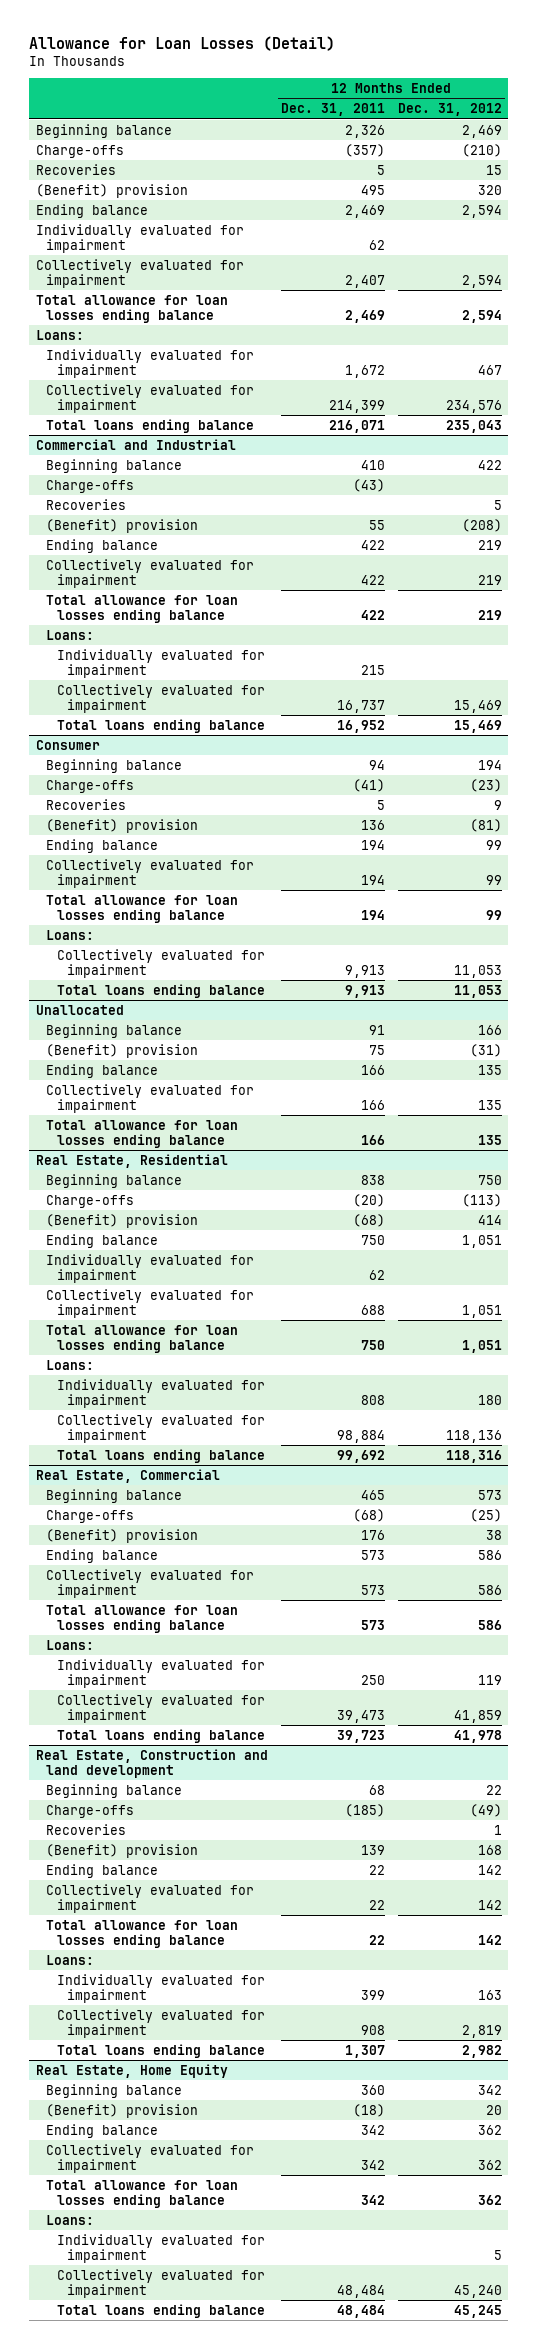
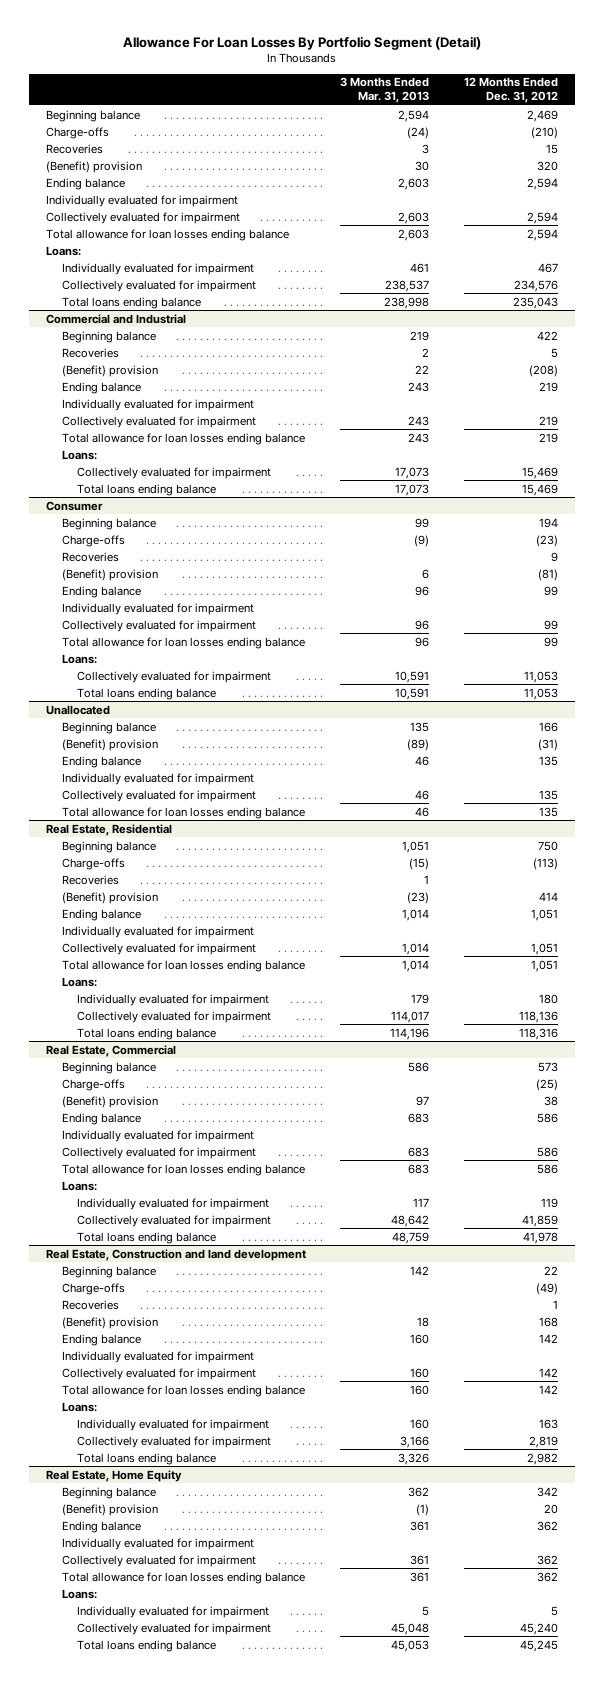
- Allowance for Loan Losses (Detail)
+ Allowance For Loan Losses By Portfolio Segment (Detail)
- | 12 Months Ended Dec. 31, 2011 | 12 Months Ended Dec. 31, 2012
+ | 3 Months Ended Mar. 31, 2013 | 12 Months Ended Dec. 31, 2012
@ Commercial and Industrial
- Charge-offs | (43) |
moved up: Individually evaluated for impairment
@ Consumer
+ Individually evaluated for impairment
@ Unallocated
+ Individually evaluated for impairment
@ Real Estate, Residential
+ Recoveries | 1 |
@ Real Estate, Commercial
+ Individually evaluated for impairment
@ Real Estate, Construction and land development
+ Individually evaluated for impairment
@ Real Estate, Home Equity
+ Individually evaluated for impairment

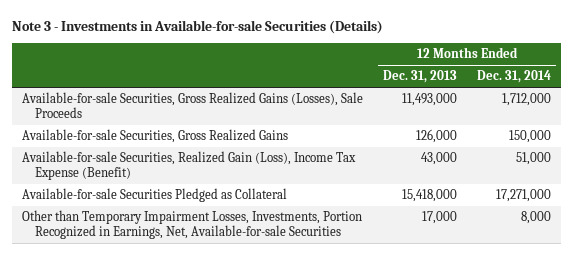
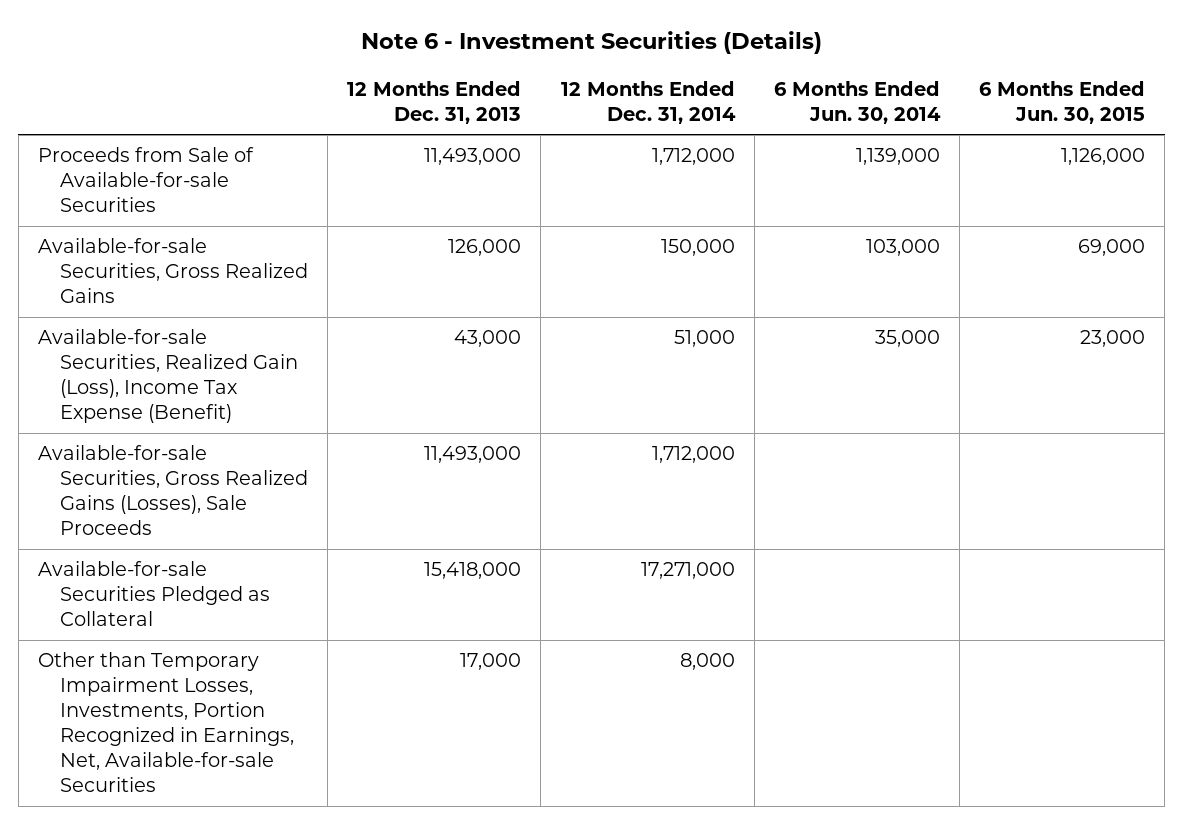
- Note 3 - Investments in Available-for-sale Securities (Details)
+ Note 6 - Investment Securities (Details)
- | 12 Months Ended Dec. 31, 2013 | 12 Months Ended Dec. 31, 2014
+ | 12 Months Ended Dec. 31, 2013 | 12 Months Ended Dec. 31, 2014 | 6 Months Ended Jun. 30, 2014 | 6 Months Ended Jun. 30, 2015
+ Proceeds from Sale of Available-for-sale Securities | 11,493,000 | 1,712,000 | 1,139,000 | 1,126,000
moved down: Available-for-sale Securities, Gross Realized Gains (Losses), Sale Proceeds | 11,493,000 | 1,712,000 | |

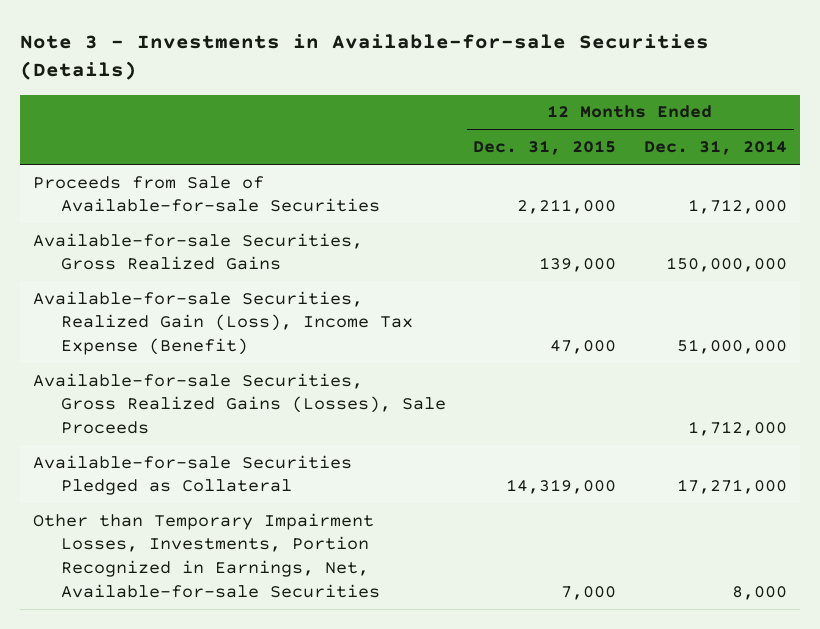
- Note 6 - Investment Securities (Details)
+ Note 3 - Investments in Available-for-sale Securities (Details)
- | 12 Months Ended Dec. 31, 2013 | 12 Months Ended Dec. 31, 2014 | 6 Months Ended Jun. 30, 2014 | 6 Months Ended Jun. 30, 2015
+ | 12 Months Ended Dec. 31, 2015 | 12 Months Ended Dec. 31, 2014
- Available-for-sale Securities, Gross Realized Gains | 126,000 | 150,000 | 103,000 | 69,000
- Available-for-sale Securities, Realized Gain (Loss), Income Tax Expense (Benefit) | 43,000 | 51,000 | 35,000 | 23,000
+ Available-for-sale Securities, Gross Realized Gains | 139,000 | 150,000,000
+ Available-for-sale Securities, Realized Gain (Loss), Income Tax Expense (Benefit) | 47,000 | 51,000,000

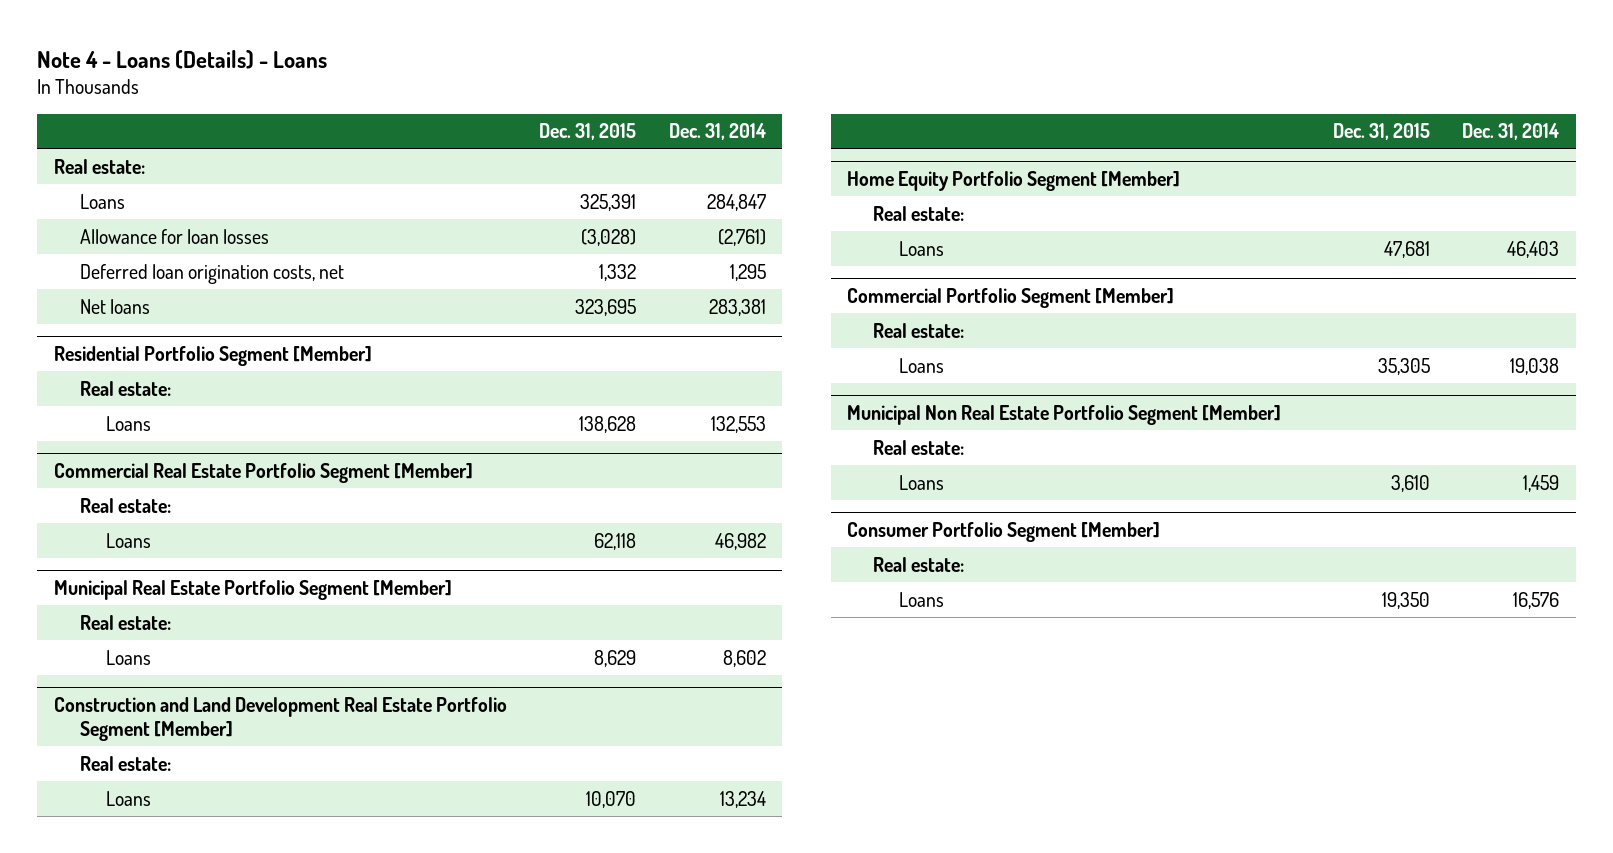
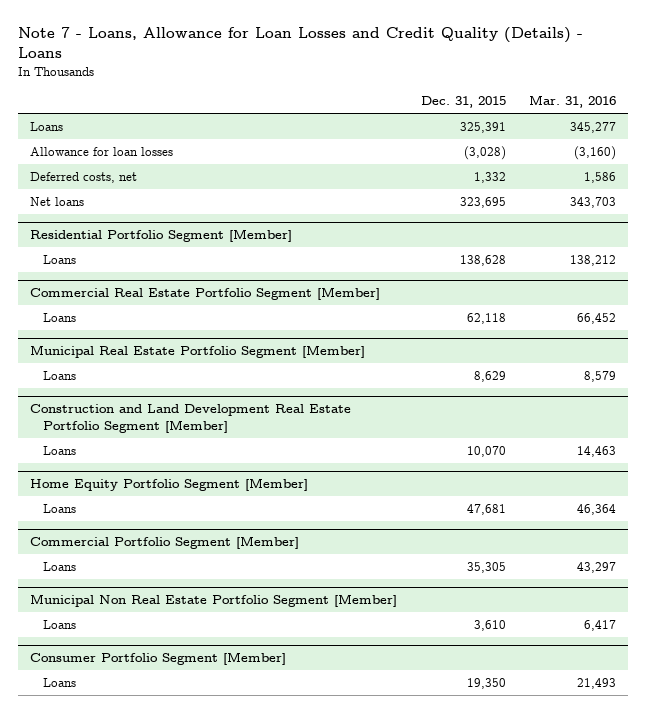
- Note 4 - Loans (Details) - Loans
+ Note 7 - Loans, Allowance for Loan Losses and Credit Quality (Details) - Loans
- | Dec. 31, 2015 | Dec. 31, 2014
+ | Dec. 31, 2015 | Mar. 31, 2016
- Real estate:
- Deferred loan origination costs, net | 1,332 | 1,295
+ Deferred costs, net | 1,332 | 1,586
@ Residential Portfolio Segment [Member]
- Real estate:
@ Commercial Real Estate Portfolio Segment [Member]
- Real estate:
@ Municipal Real Estate Portfolio Segment [Member]
- Real estate:
@ Construction and Land Development Real Estate Portfolio Segment [Member]
- Real estate:
@ Home Equity Portfolio Segment [Member]
- Real estate:
@ Commercial Portfolio Segment [Member]
- Real estate:
@ Municipal Non Real Estate Portfolio Segment [Member]
- Real estate:
@ Consumer Portfolio Segment [Member]
- Real estate:

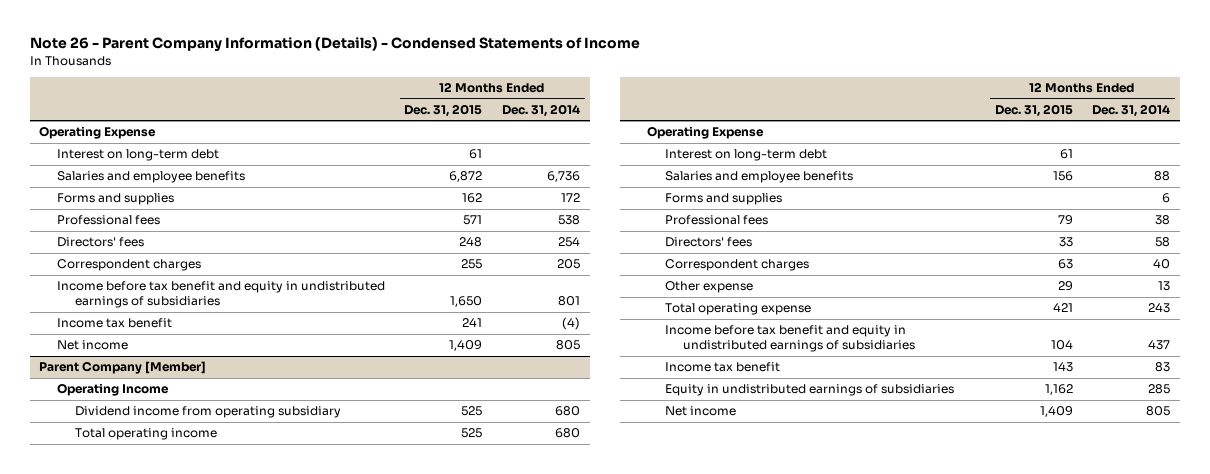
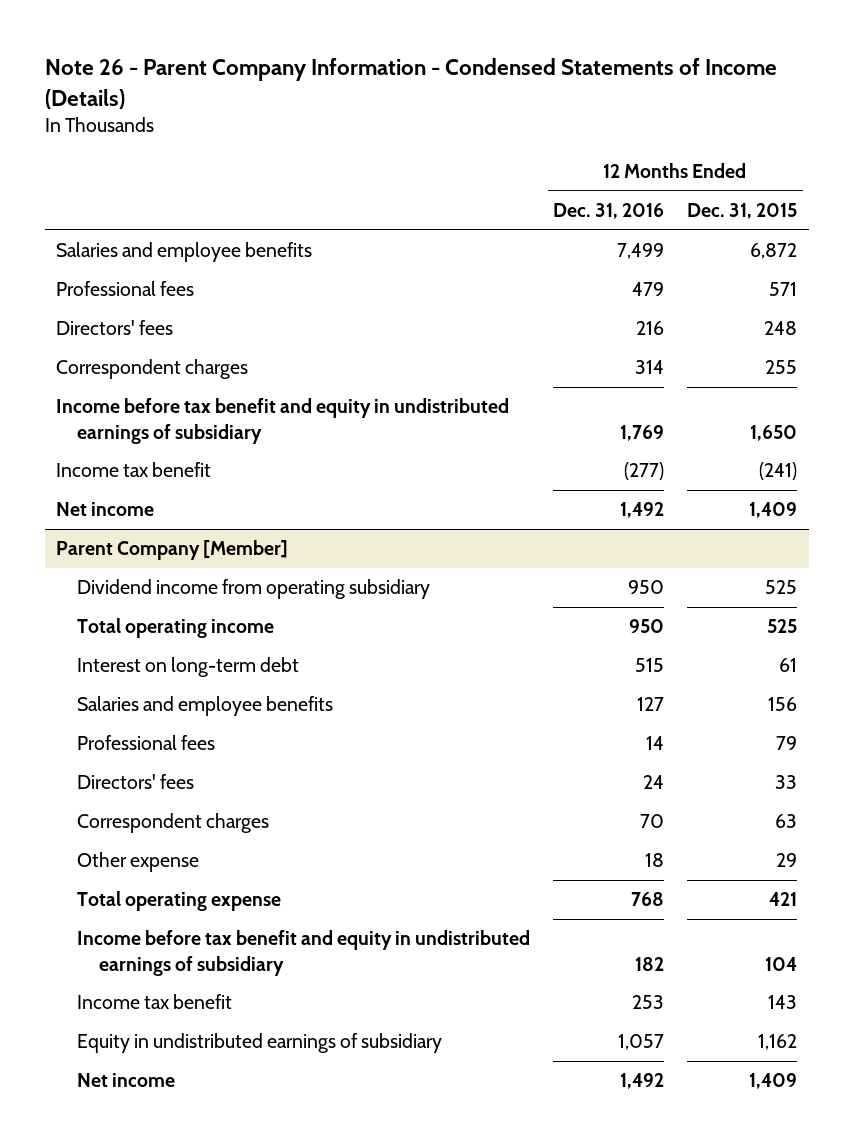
- Note 26 - Parent Company Information (Details) - Condensed Statements of Income
+ Note 26 - Parent Company Information - Condensed Statements of Income (Details)
- | 12 Months Ended Dec. 31, 2015 | 12 Months Ended Dec. 31, 2014
+ | 12 Months Ended Dec. 31, 2016 | 12 Months Ended Dec. 31, 2015
- Operating Expense
- Interest on long-term debt | 61 |
- Forms and supplies | 162 | 172
- Income before tax benefit and equity in undistributed earnings of subsidiaries | 1,650 | 801
- Income tax benefit | 241 | (4)
+ Income before tax benefit and equity in undistributed earnings of subsidiary | 1,769 | 1,650
+ Income tax benefit | (277) | (241)
@ Parent Company [Member]
- Operating Income
- Operating Expense
- Forms and supplies | | 6
- Income before tax benefit and equity in undistributed earnings of subsidiaries | 104 | 437
+ Income before tax benefit and equity in undistributed earnings of subsidiary | 182 | 104
- Equity in undistributed earnings of subsidiaries | 1,162 | 285
+ Equity in undistributed earnings of subsidiary | 1,057 | 1,162

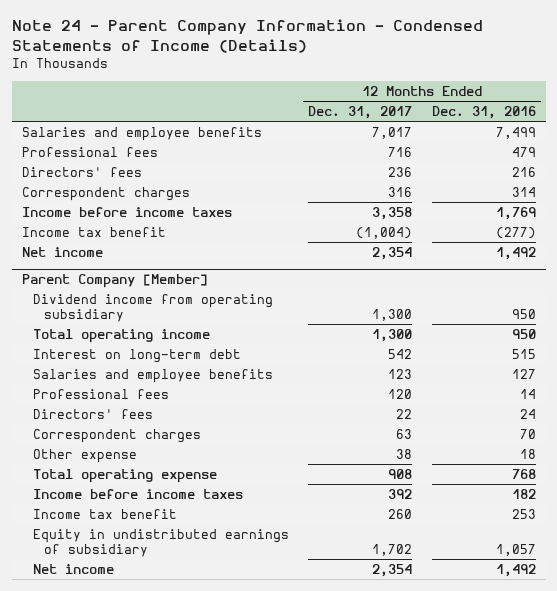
- Note 26 - Parent Company Information - Condensed Statements of Income (Details)
+ Note 24 - Parent Company Information - Condensed Statements of Income (Details)
- | 12 Months Ended Dec. 31, 2016 | 12 Months Ended Dec. 31, 2015
+ | 12 Months Ended Dec. 31, 2017 | 12 Months Ended Dec. 31, 2016
- Income before tax benefit and equity in undistributed earnings of subsidiary | 1,769 | 1,650
+ Income before income taxes | 3,358 | 1,769
@ Parent Company [Member]
- Income before tax benefit and equity in undistributed earnings of subsidiary | 182 | 104
+ Income before income taxes | 392 | 182

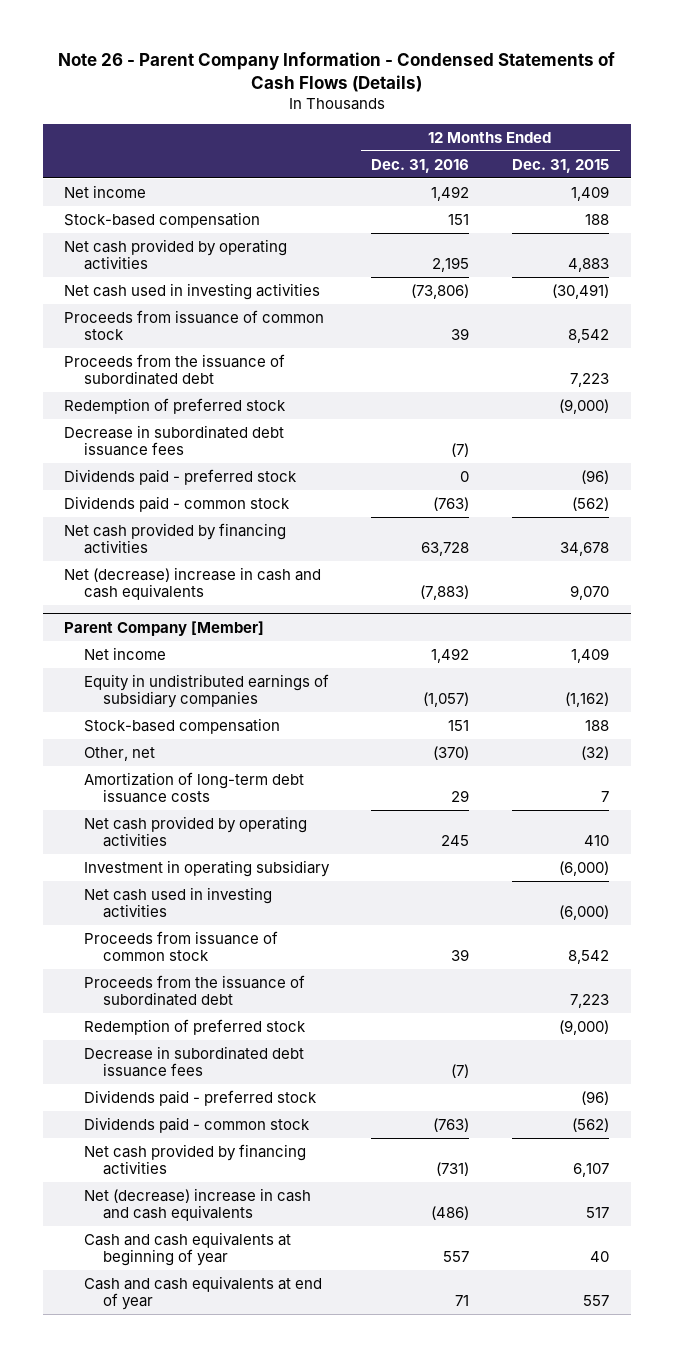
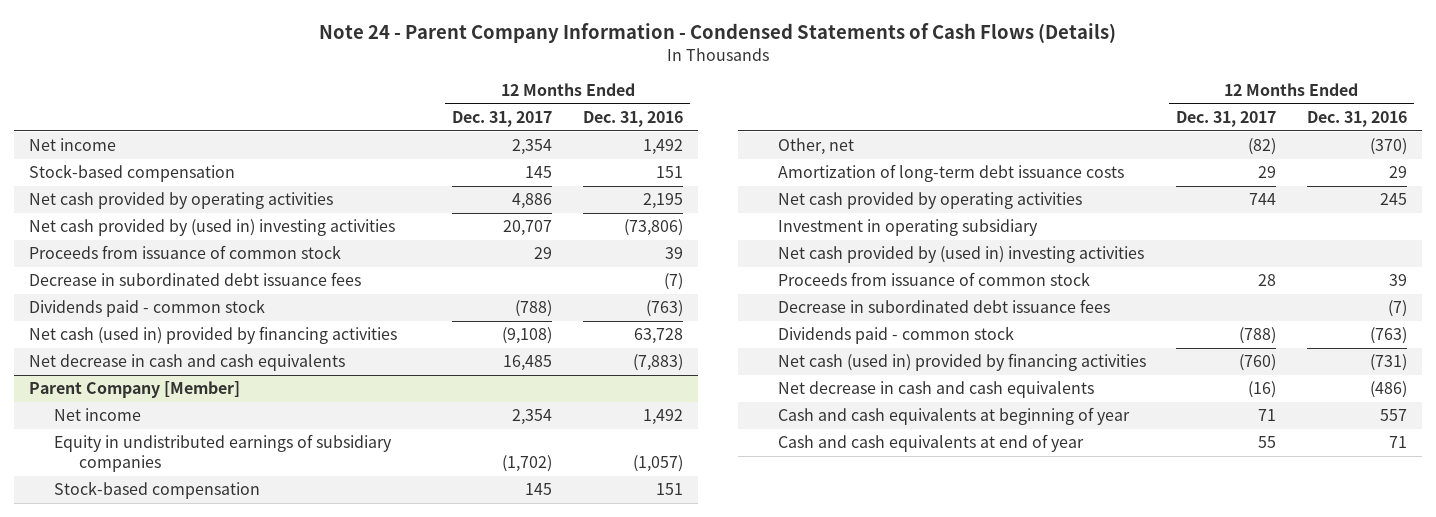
- Note 26 - Parent Company Information - Condensed Statements of Cash Flows (Details)
+ Note 24 - Parent Company Information - Condensed Statements of Cash Flows (Details)
- | 12 Months Ended Dec. 31, 2016 | 12 Months Ended Dec. 31, 2015
+ | 12 Months Ended Dec. 31, 2017 | 12 Months Ended Dec. 31, 2016
- Net cash used in investing activities | (73,806) | (30,491)
+ Net cash provided by (used in) investing activities | 20,707 | (73,806)
- Proceeds from the issuance of subordinated debt | | 7,223
- Redemption of preferred stock | | (9,000)
- Dividends paid - preferred stock | 0 | (96)
- Net cash provided by financing activities | 63,728 | 34,678
- Net (decrease) increase in cash and cash equivalents | (7,883) | 9,070
+ Net cash (used in) provided by financing activities | (9,108) | 63,728
+ Net decrease in cash and cash equivalents | 16,485 | (7,883)
@ Parent Company [Member]
- Net cash used in investing activities | | (6,000)
+ Net cash provided by (used in) investing activities
- Proceeds from the issuance of subordinated debt | | 7,223
- Redemption of preferred stock | | (9,000)
- Dividends paid - preferred stock | | (96)
- Net cash provided by financing activities | (731) | 6,107
- Net (decrease) increase in cash and cash equivalents | (486) | 517
+ Net cash (used in) provided by financing activities | (760) | (731)
+ Net decrease in cash and cash equivalents | (16) | (486)

